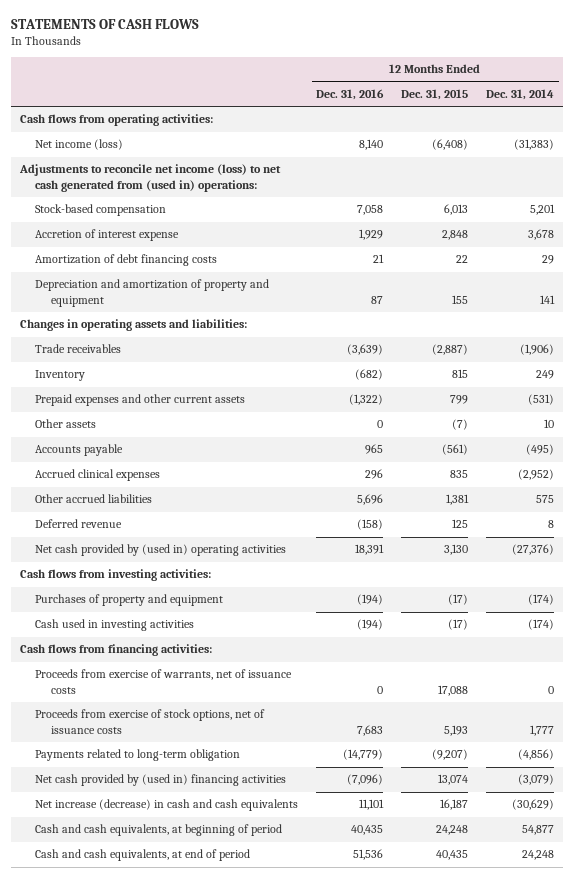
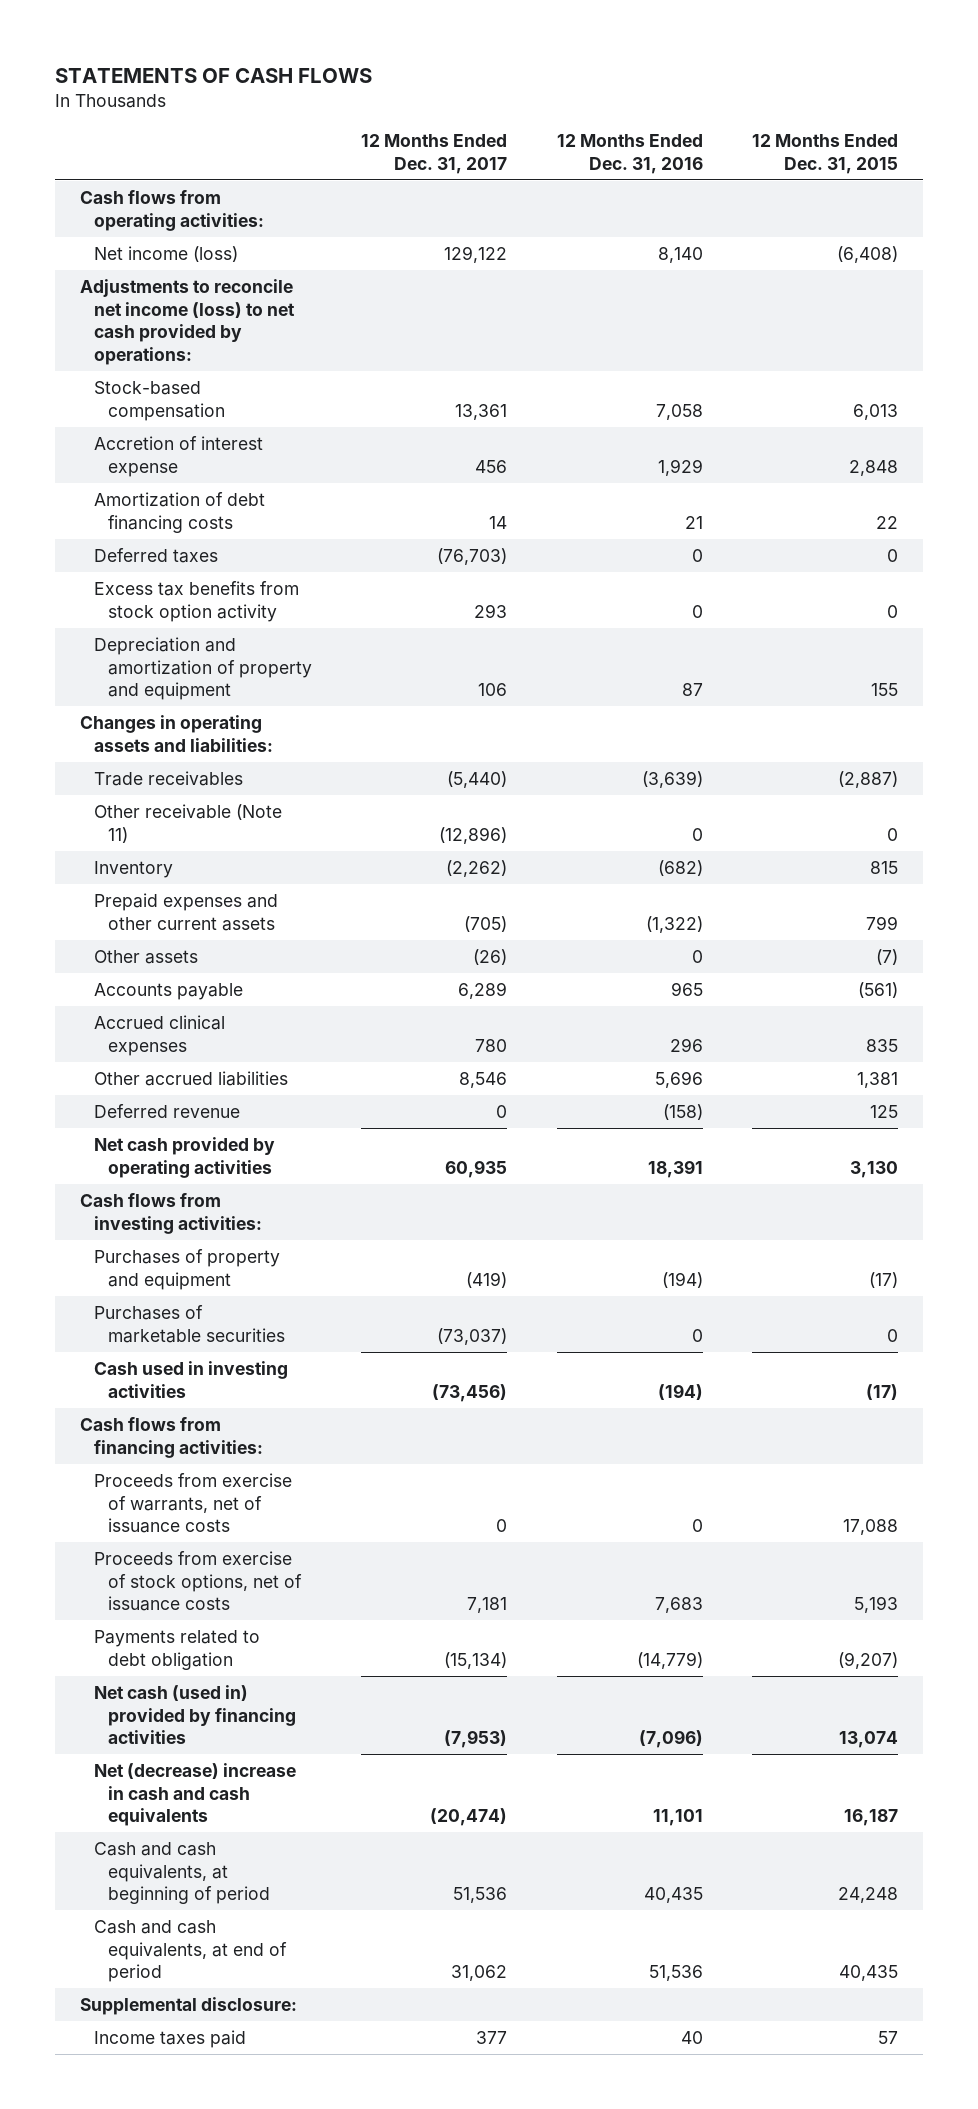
- | 12 Months Ended Dec. 31, 2016 | 12 Months Ended Dec. 31, 2015 | 12 Months Ended Dec. 31, 2014
+ | 12 Months Ended Dec. 31, 2017 | 12 Months Ended Dec. 31, 2016 | 12 Months Ended Dec. 31, 2015
- Adjustments to reconcile net income (loss) to net cash generated from (used in) operations:
+ Adjustments to reconcile net income (loss) to net cash provided by operations:
+ Deferred taxes | (76,703) | 0 | 0
+ Excess tax benefits from stock option activity | 293 | 0 | 0
+ Other receivable (Note 11) | (12,896) | 0 | 0
- Net cash provided by (used in) operating activities | 18,391 | 3,130 | (27,376)
+ Net cash provided by operating activities | 60,935 | 18,391 | 3,130
+ Purchases of marketable securities | (73,037) | 0 | 0
- Payments related to long-term obligation | (14,779) | (9,207) | (4,856)
- Net cash provided by (used in) financing activities | (7,096) | 13,074 | (3,079)
- Net increase (decrease) in cash and cash equivalents | 11,101 | 16,187 | (30,629)
+ Payments related to debt obligation | (15,134) | (14,779) | (9,207)
+ Net cash (used in) provided by financing activities | (7,953) | (7,096) | 13,074
+ Net (decrease) increase in cash and cash equivalents | (20,474) | 11,101 | 16,187
+ Supplemental disclosure:
+ Income taxes paid | 377 | 40 | 57

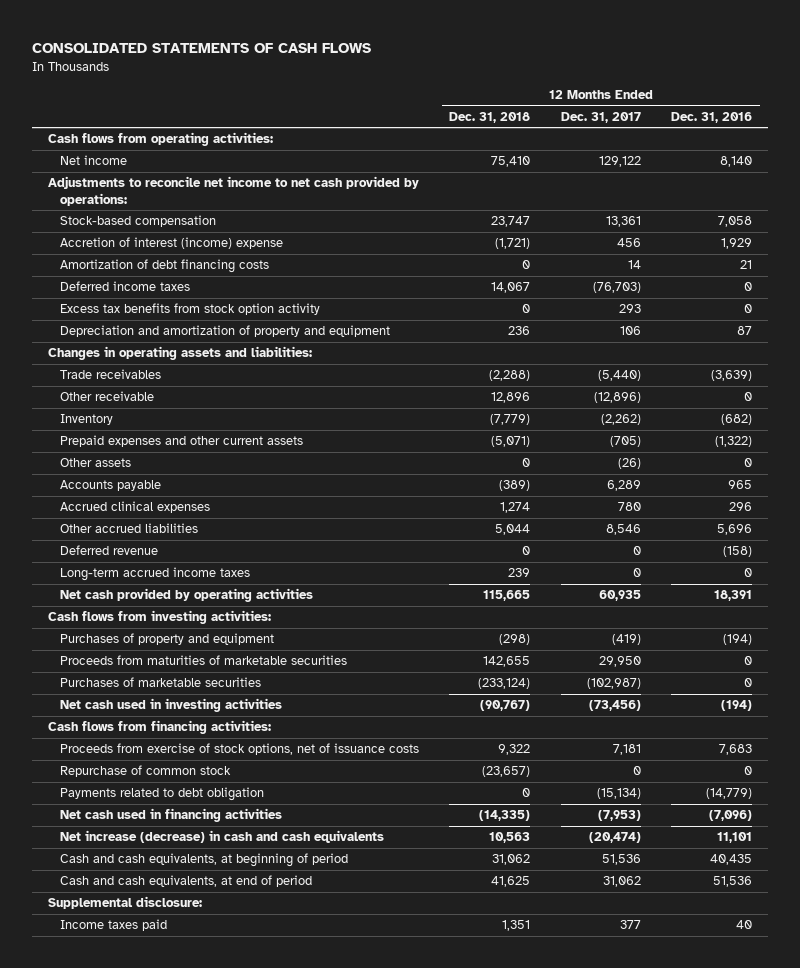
- STATEMENTS OF CASH FLOWS
+ CONSOLIDATED STATEMENTS OF CASH FLOWS
- | 12 Months Ended Dec. 31, 2017 | 12 Months Ended Dec. 31, 2016 | 12 Months Ended Dec. 31, 2015
+ | 12 Months Ended Dec. 31, 2018 | 12 Months Ended Dec. 31, 2017 | 12 Months Ended Dec. 31, 2016
- Net income (loss) | 129,122 | 8,140 | (6,408)
- Adjustments to reconcile net income (loss) to net cash provided by operations:
+ Net income | 75,410 | 129,122 | 8,140
+ Adjustments to reconcile net income to net cash provided by operations:
- Accretion of interest expense | 456 | 1,929 | 2,848
+ Accretion of interest (income) expense | (1,721) | 456 | 1,929
- Deferred taxes | (76,703) | 0 | 0
+ Deferred income taxes | 14,067 | (76,703) | 0
- Other receivable (Note 11) | (12,896) | 0 | 0
+ Other receivable | 12,896 | (12,896) | 0
+ Long-term accrued income taxes | 239 | 0 | 0
- Purchases of marketable securities | (73,037) | 0 | 0
- Cash used in investing activities | (73,456) | (194) | (17)
+ Proceeds from maturities of marketable securities | 142,655 | 29,950 | 0
+ Purchases of marketable securities | (233,124) | (102,987) | 0
+ Net cash used in investing activities | (90,767) | (73,456) | (194)
- Proceeds from exercise of warrants, net of issuance costs | 0 | 0 | 17,088
+ Repurchase of common stock | (23,657) | 0 | 0
- Net cash (used in) provided by financing activities | (7,953) | (7,096) | 13,074
- Net (decrease) increase in cash and cash equivalents | (20,474) | 11,101 | 16,187
+ Net cash used in financing activities | (14,335) | (7,953) | (7,096)
+ Net increase (decrease) in cash and cash equivalents | 10,563 | (20,474) | 11,101

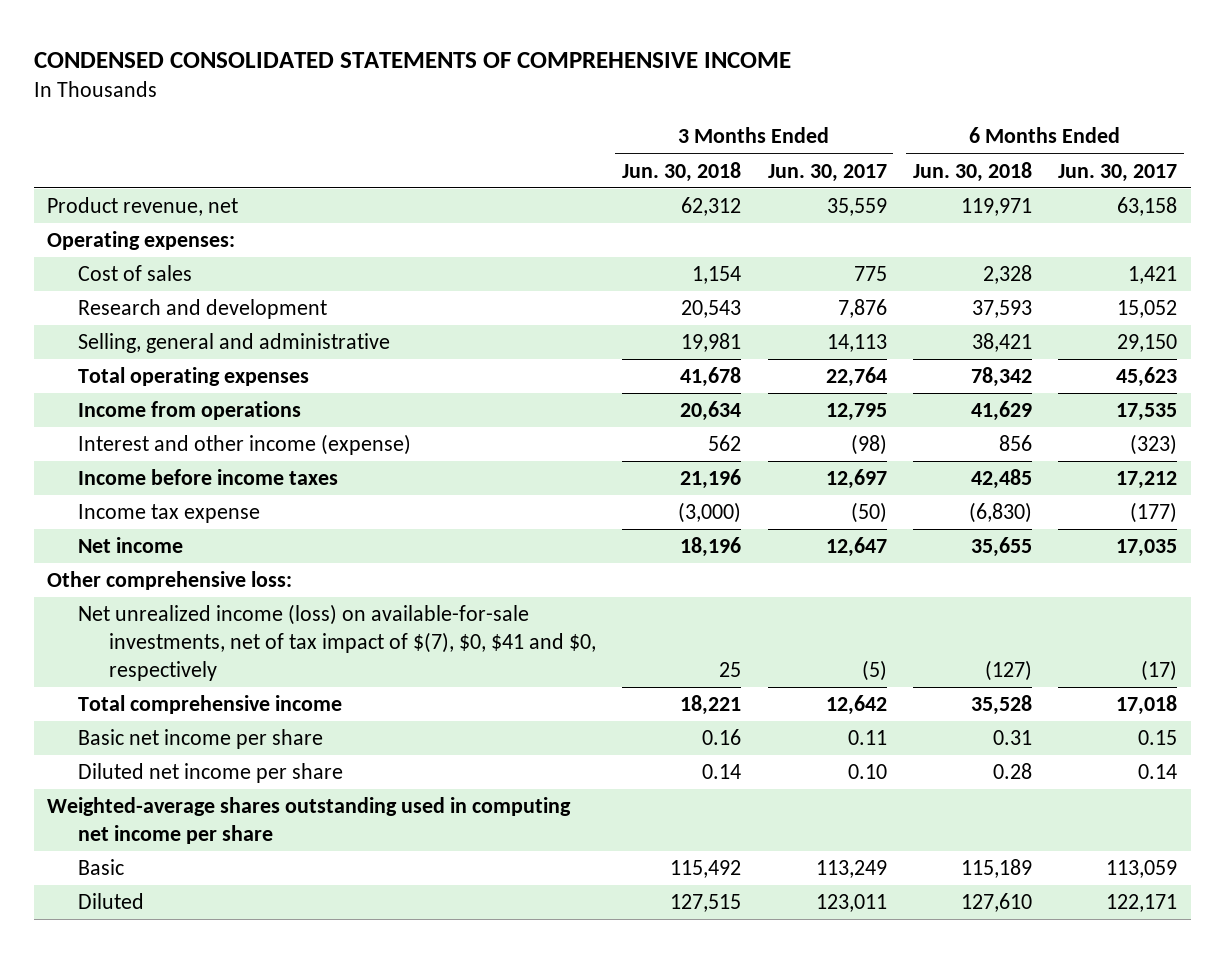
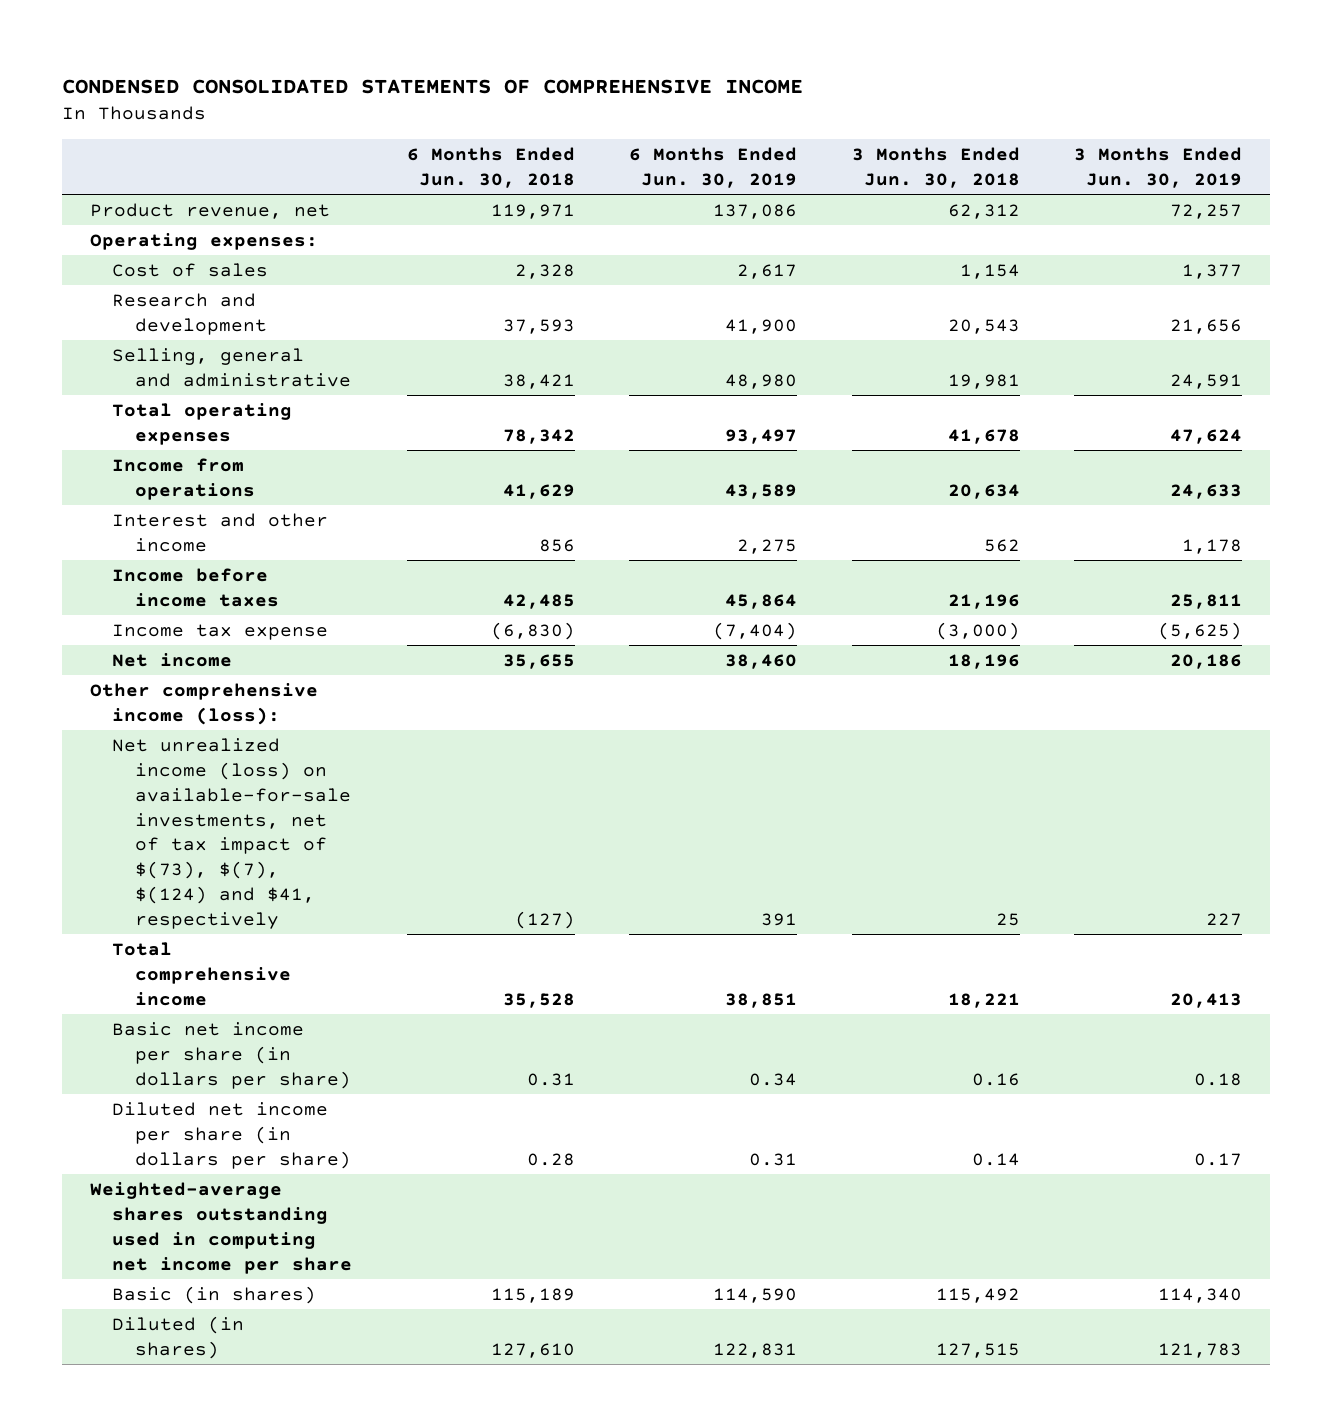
- | 3 Months Ended Jun. 30, 2018 | 3 Months Ended Jun. 30, 2017 | 6 Months Ended Jun. 30, 2018 | 6 Months Ended Jun. 30, 2017
+ | 6 Months Ended Jun. 30, 2018 | 6 Months Ended Jun. 30, 2019 | 3 Months Ended Jun. 30, 2018 | 3 Months Ended Jun. 30, 2019
- Interest and other income (expense) | 562 | (98) | 856 | (323)
+ Interest and other income | 856 | 2,275 | 562 | 1,178
- Other comprehensive loss:
- Net unrealized income (loss) on available-for-sale investments, net of tax impact of $(7), $0, $41 and $0, respectively | 25 | (5) | (127) | (17)
+ Other comprehensive income (loss):
+ Net unrealized income (loss) on available-for-sale investments, net of tax impact of $(73), $(7), $(124) and $41, respectively | (127) | 391 | 25 | 227
- Basic net income per share | 0.16 | 0.11 | 0.31 | 0.15
- Diluted net income per share | 0.14 | 0.10 | 0.28 | 0.14
+ Basic net income per share (in dollars per share) | 0.31 | 0.34 | 0.16 | 0.18
+ Diluted net income per share (in dollars per share) | 0.28 | 0.31 | 0.14 | 0.17
- Basic | 115,492 | 113,249 | 115,189 | 113,059
- Diluted | 127,515 | 123,011 | 127,610 | 122,171
+ Basic (in shares) | 115,189 | 114,590 | 115,492 | 114,340
+ Diluted (in shares) | 127,610 | 122,831 | 127,515 | 121,783

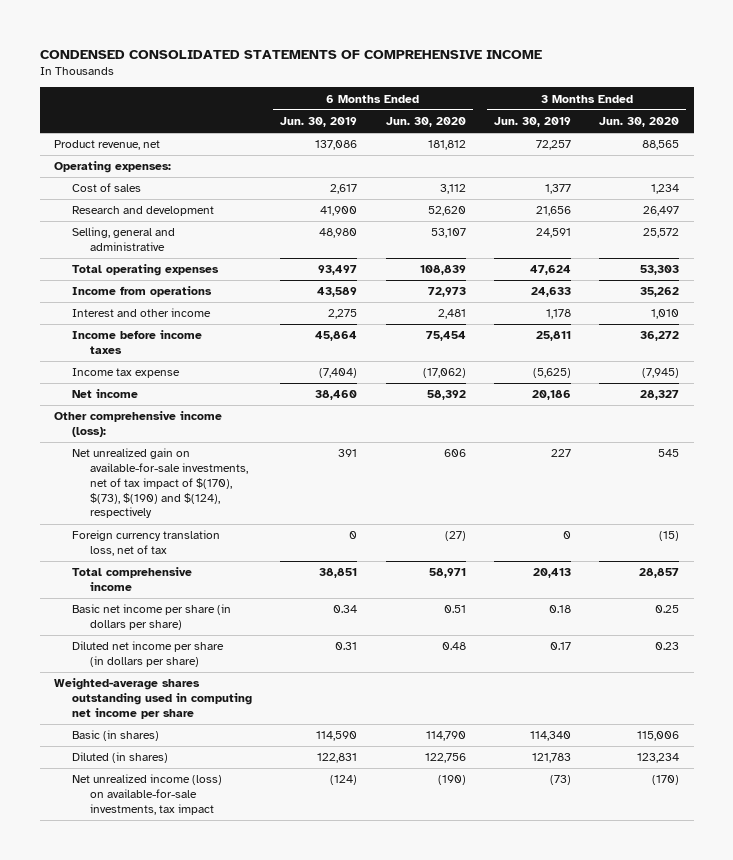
- | 6 Months Ended Jun. 30, 2018 | 6 Months Ended Jun. 30, 2019 | 3 Months Ended Jun. 30, 2018 | 3 Months Ended Jun. 30, 2019
+ | 6 Months Ended Jun. 30, 2019 | 6 Months Ended Jun. 30, 2020 | 3 Months Ended Jun. 30, 2019 | 3 Months Ended Jun. 30, 2020
- Net unrealized income (loss) on available-for-sale investments, net of tax impact of $(73), $(7), $(124) and $41, respectively | (127) | 391 | 25 | 227
+ Net unrealized gain on available-for-sale investments, net of tax impact of $(170), $(73), $(190) and $(124), respectively | 391 | 606 | 227 | 545
+ Foreign currency translation loss, net of tax | 0 | (27) | 0 | (15)
+ Net unrealized income (loss) on available-for-sale investments, tax impact | (124) | (190) | (73) | (170)

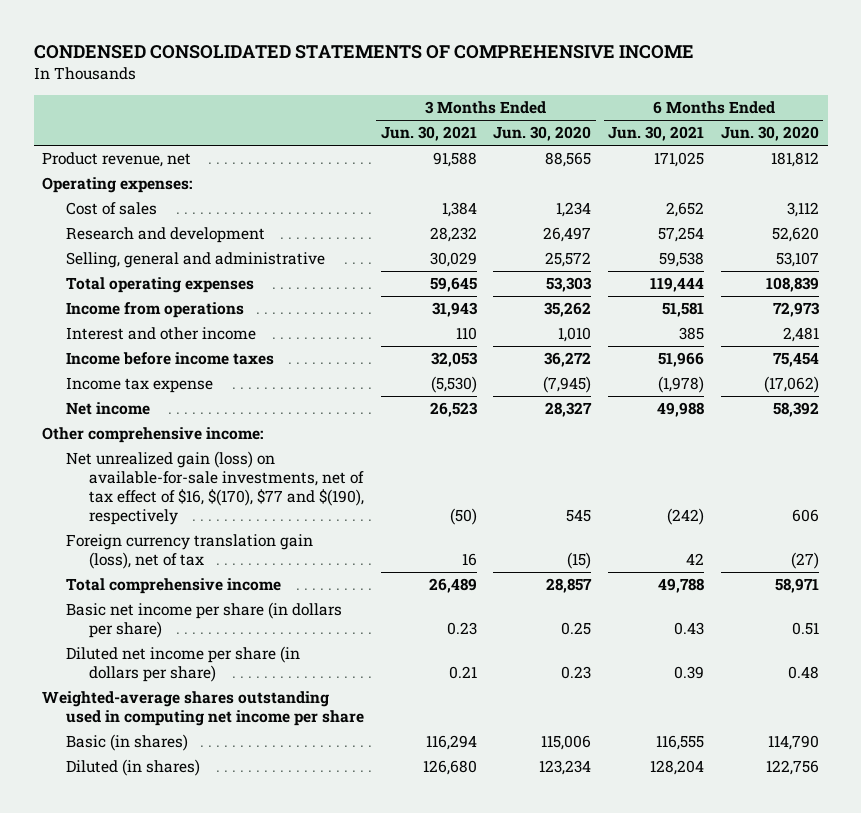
- | 6 Months Ended Jun. 30, 2019 | 6 Months Ended Jun. 30, 2020 | 3 Months Ended Jun. 30, 2019 | 3 Months Ended Jun. 30, 2020
+ | 3 Months Ended Jun. 30, 2021 | 3 Months Ended Jun. 30, 2020 | 6 Months Ended Jun. 30, 2021 | 6 Months Ended Jun. 30, 2020
- Other comprehensive income (loss):
- Net unrealized gain on available-for-sale investments, net of tax impact of $(170), $(73), $(190) and $(124), respectively | 391 | 606 | 227 | 545
- Foreign currency translation loss, net of tax | 0 | (27) | 0 | (15)
+ Other comprehensive income:
+ Net unrealized gain (loss) on available-for-sale investments, net of tax effect of $16, $(170), $77 and $(190), respectively | (50) | 545 | (242) | 606
+ Foreign currency translation gain (loss), net of tax | 16 | (15) | 42 | (27)
- Net unrealized income (loss) on available-for-sale investments, tax impact | (124) | (190) | (73) | (170)

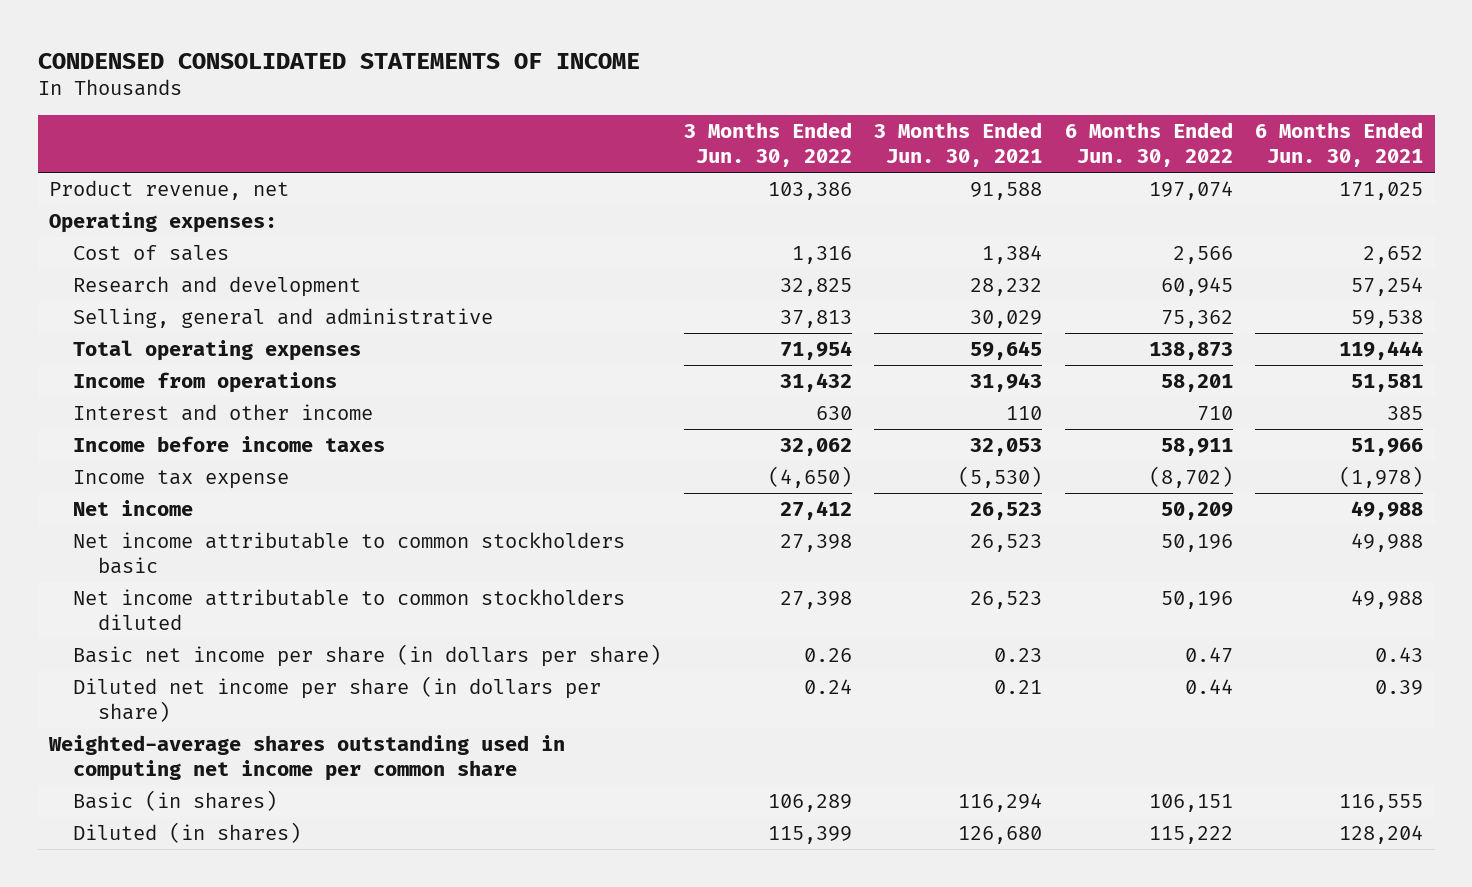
- CONDENSED CONSOLIDATED STATEMENTS OF COMPREHENSIVE INCOME
+ CONDENSED CONSOLIDATED STATEMENTS OF INCOME
- | 3 Months Ended Jun. 30, 2021 | 3 Months Ended Jun. 30, 2020 | 6 Months Ended Jun. 30, 2021 | 6 Months Ended Jun. 30, 2020
+ | 3 Months Ended Jun. 30, 2022 | 3 Months Ended Jun. 30, 2021 | 6 Months Ended Jun. 30, 2022 | 6 Months Ended Jun. 30, 2021
- Other comprehensive income:
- Net unrealized gain (loss) on available-for-sale investments, net of tax effect of $16, $(170), $77 and $(190), respectively | (50) | 545 | (242) | 606
- Foreign currency translation gain (loss), net of tax | 16 | (15) | 42 | (27)
- Total comprehensive income | 26,489 | 28,857 | 49,788 | 58,971
+ Net income attributable to common stockholders basic | 27,398 | 26,523 | 50,196 | 49,988
+ Net income attributable to common stockholders diluted | 27,398 | 26,523 | 50,196 | 49,988
- Weighted-average shares outstanding used in computing net income per share
+ Weighted-average shares outstanding used in computing net income per common share

